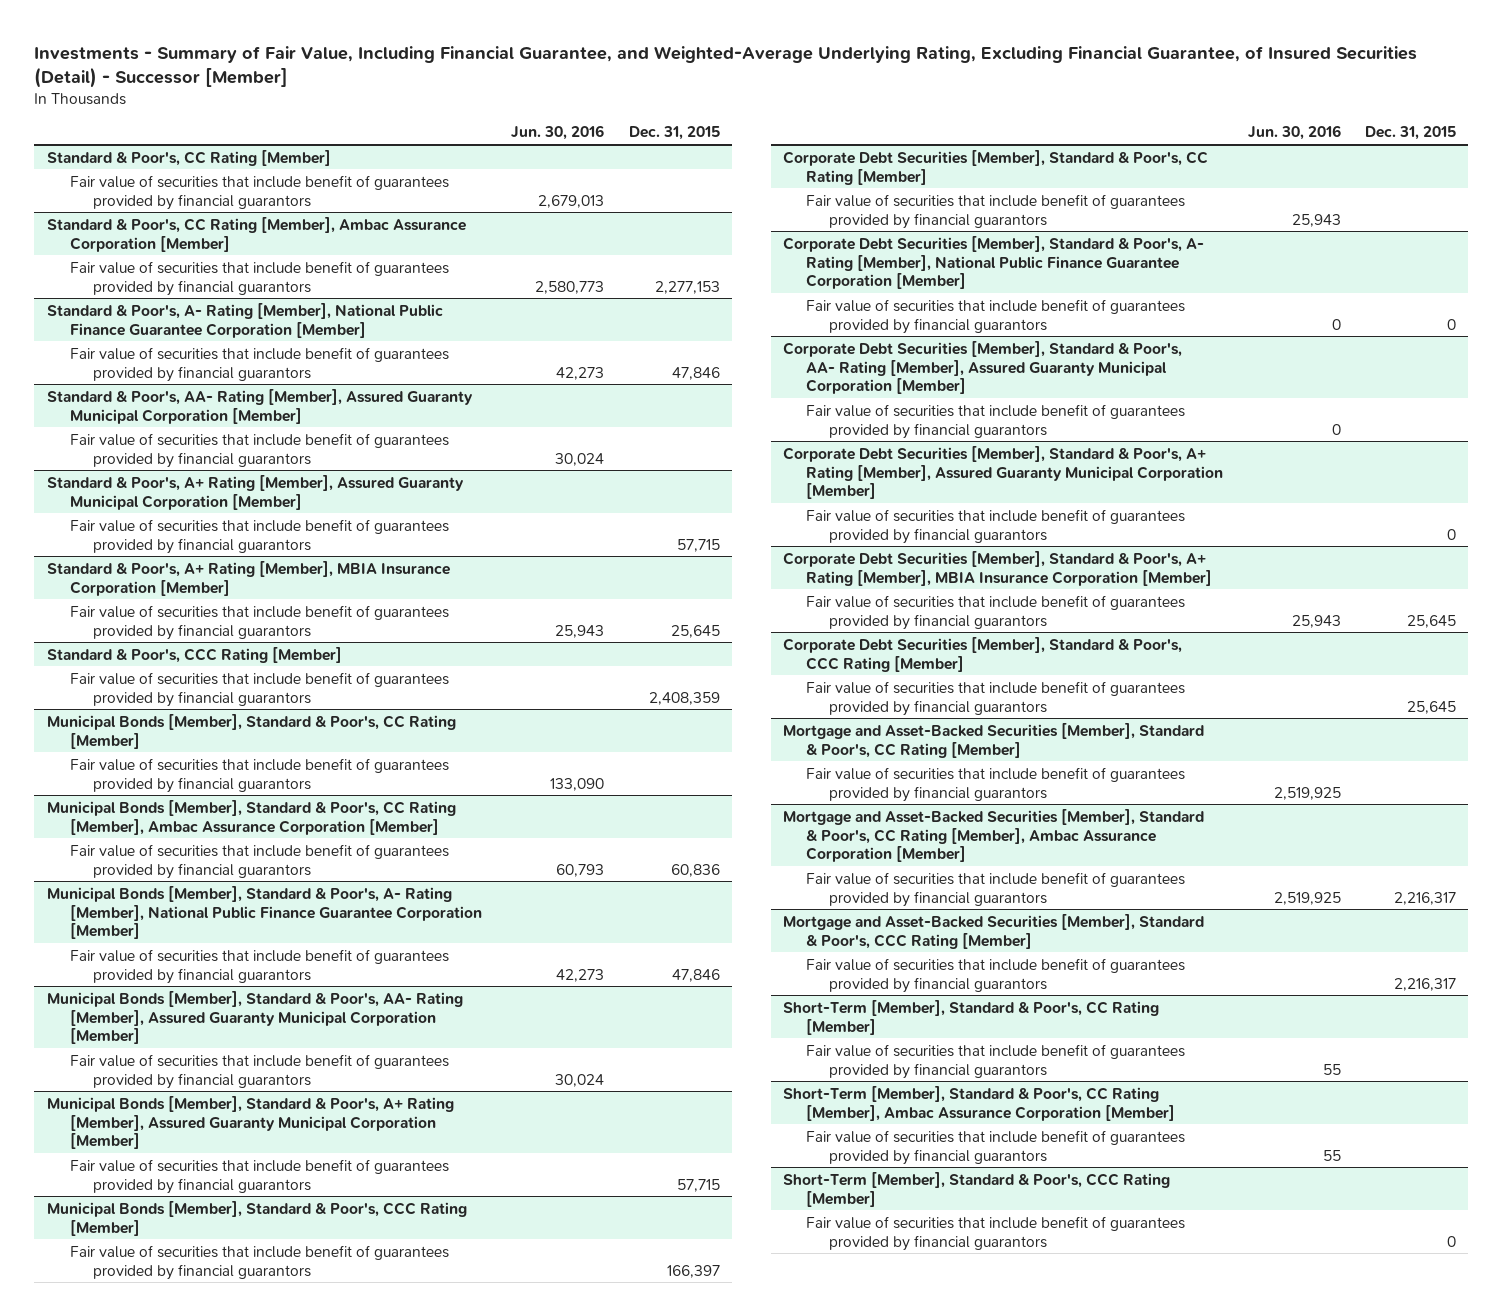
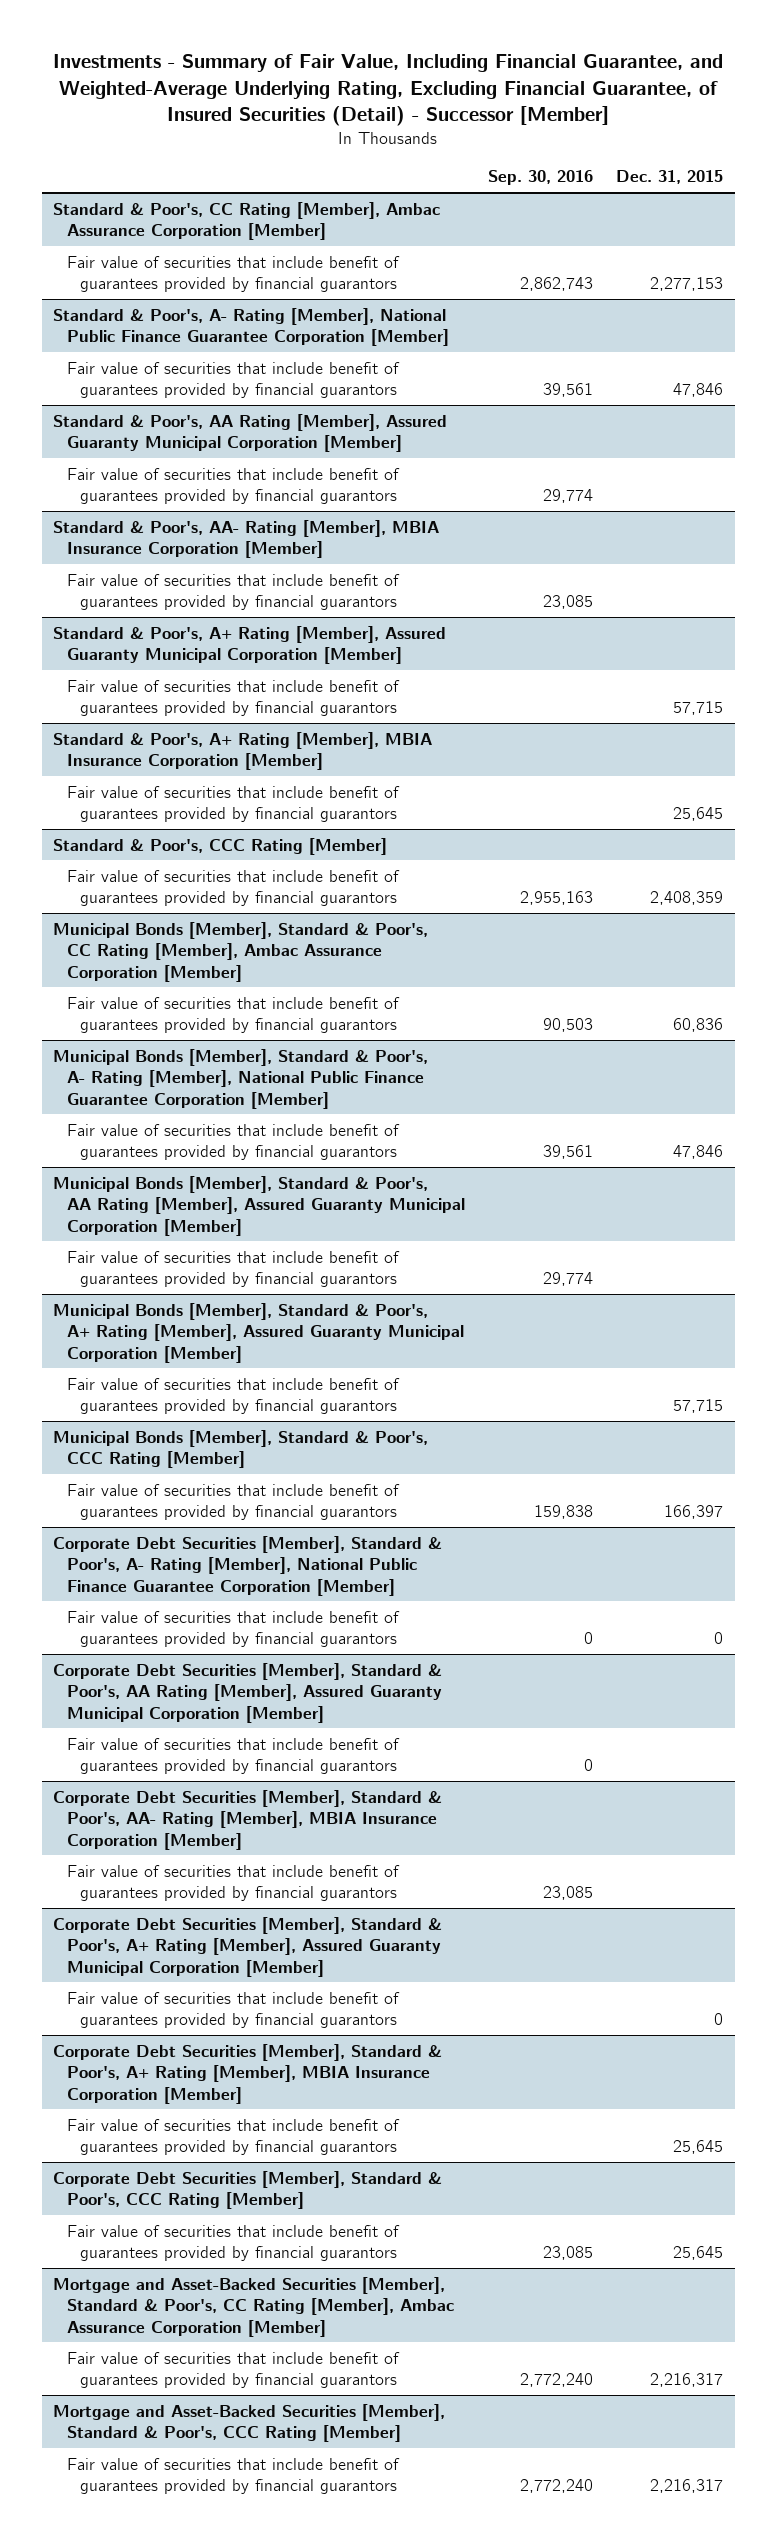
- | Jun. 30, 2016 | Dec. 31, 2015
+ | Sep. 30, 2016 | Dec. 31, 2015
- Standard & Poor's, CC Rating [Member]
- Fair value of securities that include benefit of guarantees provided by financial guarantors | 2,679,013 |
- Standard & Poor's, AA- Rating [Member], Assured Guaranty Municipal Corporation [Member]
+ Standard & Poor's, AA Rating [Member], Assured Guaranty Municipal Corporation [Member]
+ Standard & Poor's, AA- Rating [Member], MBIA Insurance Corporation [Member]
+ Fair value of securities that include benefit of guarantees provided by financial guarantors | 23,085 |
- Municipal Bonds [Member], Standard & Poor's, CC Rating [Member]
- Fair value of securities that include benefit of guarantees provided by financial guarantors | 133,090 |
- Municipal Bonds [Member], Standard & Poor's, AA- Rating [Member], Assured Guaranty Municipal Corporation [Member]
+ Municipal Bonds [Member], Standard & Poor's, AA Rating [Member], Assured Guaranty Municipal Corporation [Member]
- Corporate Debt Securities [Member], Standard & Poor's, CC Rating [Member]
- Fair value of securities that include benefit of guarantees provided by financial guarantors | 25,943 |
- Corporate Debt Securities [Member], Standard & Poor's, AA- Rating [Member], Assured Guaranty Municipal Corporation [Member]
+ Corporate Debt Securities [Member], Standard & Poor's, AA Rating [Member], Assured Guaranty Municipal Corporation [Member]
+ Corporate Debt Securities [Member], Standard & Poor's, AA- Rating [Member], MBIA Insurance Corporation [Member]
+ Fair value of securities that include benefit of guarantees provided by financial guarantors | 23,085 |
- Mortgage and Asset-Backed Securities [Member], Standard & Poor's, CC Rating [Member]
- Fair value of securities that include benefit of guarantees provided by financial guarantors | 2,519,925 |
- Short-Term [Member], Standard & Poor's, CC Rating [Member]
- Fair value of securities that include benefit of guarantees provided by financial guarantors | 55 |
- Short-Term [Member], Standard & Poor's, CC Rating [Member], Ambac Assurance Corporation [Member]
- Fair value of securities that include benefit of guarantees provided by financial guarantors | 55 |
- Short-Term [Member], Standard & Poor's, CCC Rating [Member]
- Fair value of securities that include benefit of guarantees provided by financial guarantors | | 0

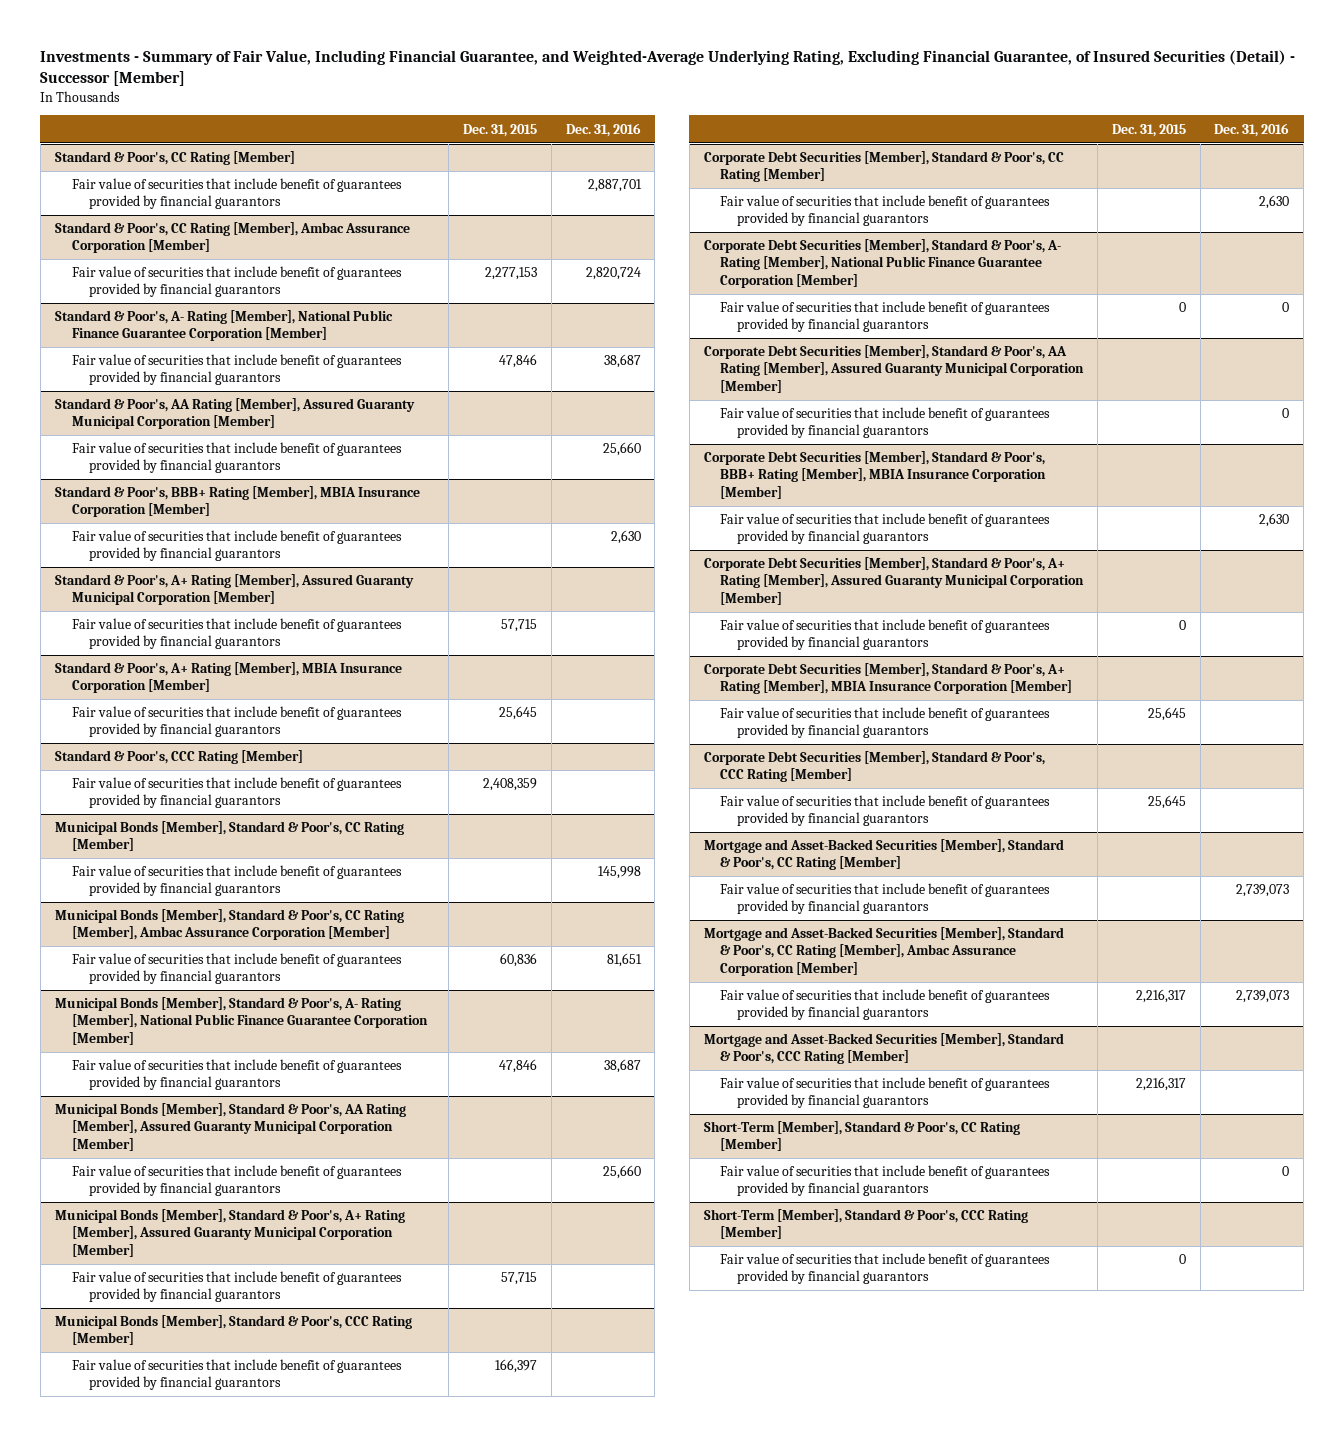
- | Sep. 30, 2016 | Dec. 31, 2015
+ | Dec. 31, 2015 | Dec. 31, 2016
+ Standard & Poor's, CC Rating [Member]
+ Fair value of securities that include benefit of guarantees provided by financial guarantors | | 2,887,701
- Standard & Poor's, AA- Rating [Member], MBIA Insurance Corporation [Member]
+ Standard & Poor's, BBB+ Rating [Member], MBIA Insurance Corporation [Member]
+ Municipal Bonds [Member], Standard & Poor's, CC Rating [Member]
+ Fair value of securities that include benefit of guarantees provided by financial guarantors | | 145,998
+ Corporate Debt Securities [Member], Standard & Poor's, CC Rating [Member]
+ Fair value of securities that include benefit of guarantees provided by financial guarantors | | 2,630
- Corporate Debt Securities [Member], Standard & Poor's, AA- Rating [Member], MBIA Insurance Corporation [Member]
+ Corporate Debt Securities [Member], Standard & Poor's, BBB+ Rating [Member], MBIA Insurance Corporation [Member]
+ Mortgage and Asset-Backed Securities [Member], Standard & Poor's, CC Rating [Member]
+ Fair value of securities that include benefit of guarantees provided by financial guarantors | | 2,739,073
+ Short-Term [Member], Standard & Poor's, CC Rating [Member]
+ Fair value of securities that include benefit of guarantees provided by financial guarantors | | 0
+ Short-Term [Member], Standard & Poor's, CCC Rating [Member]
+ Fair value of securities that include benefit of guarantees provided by financial guarantors | 0 |

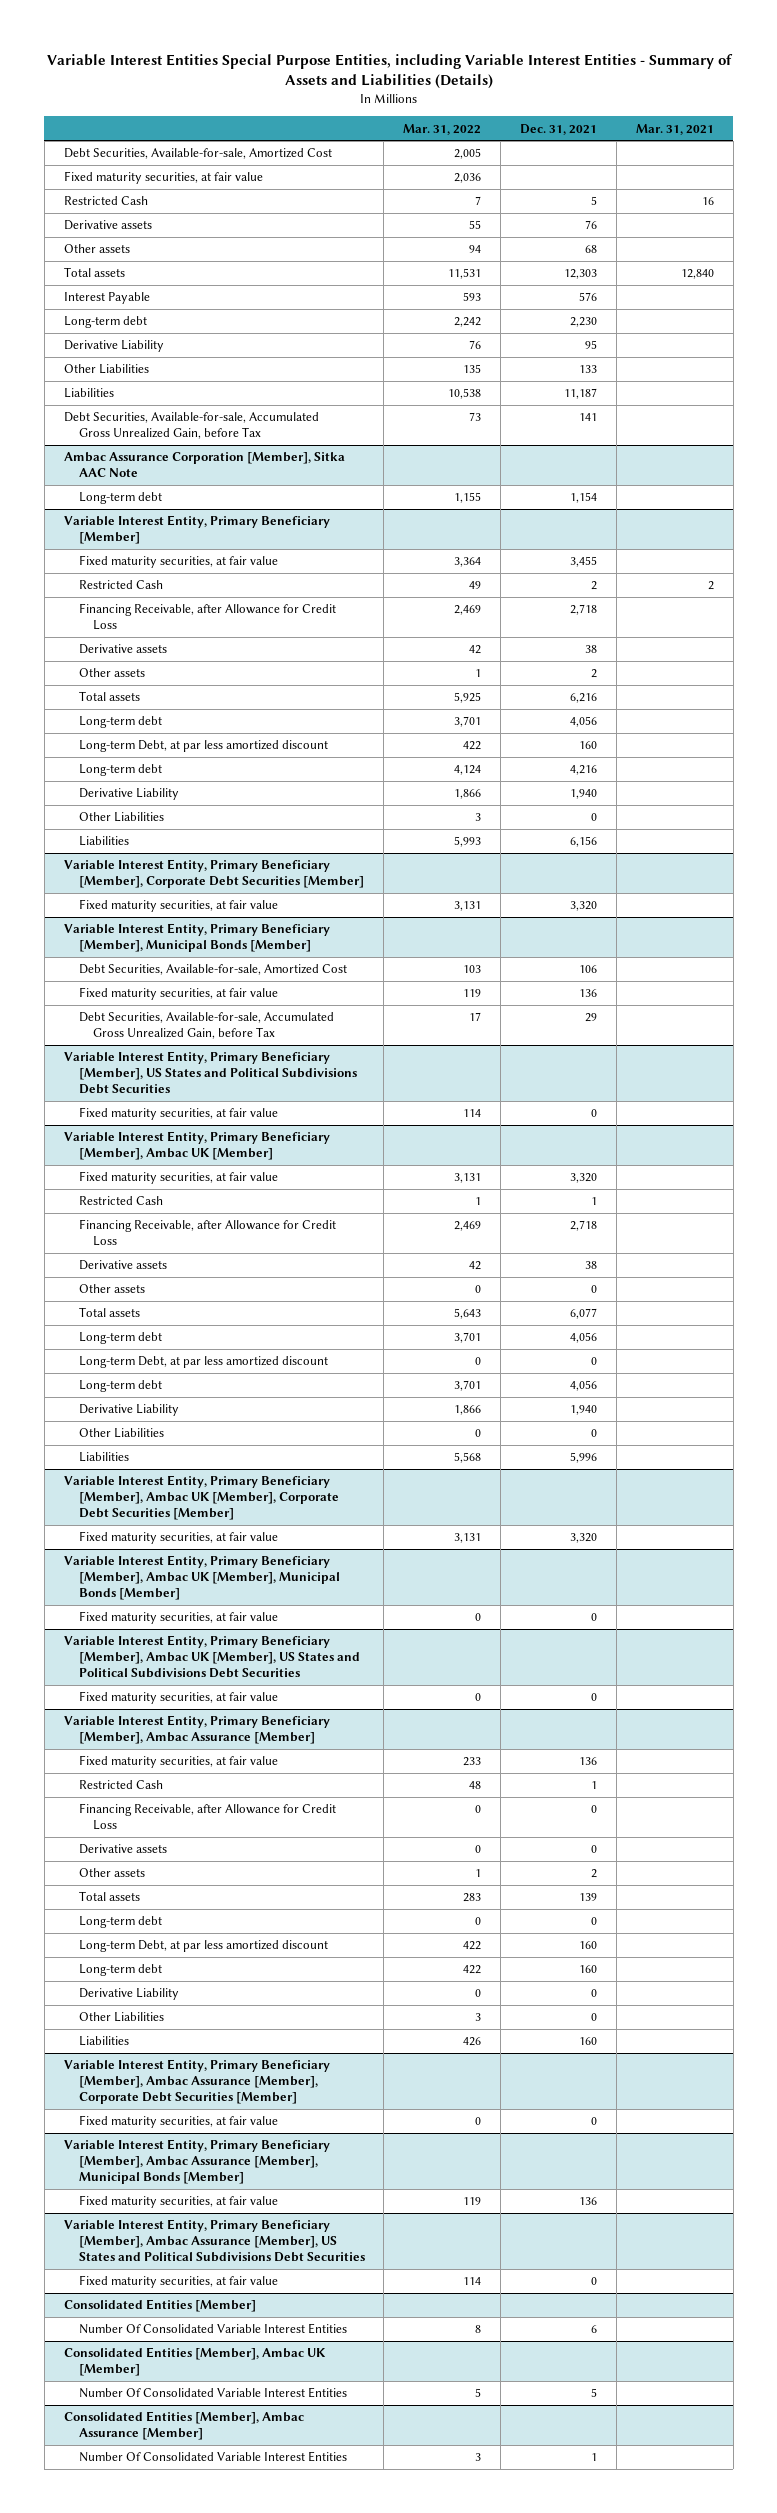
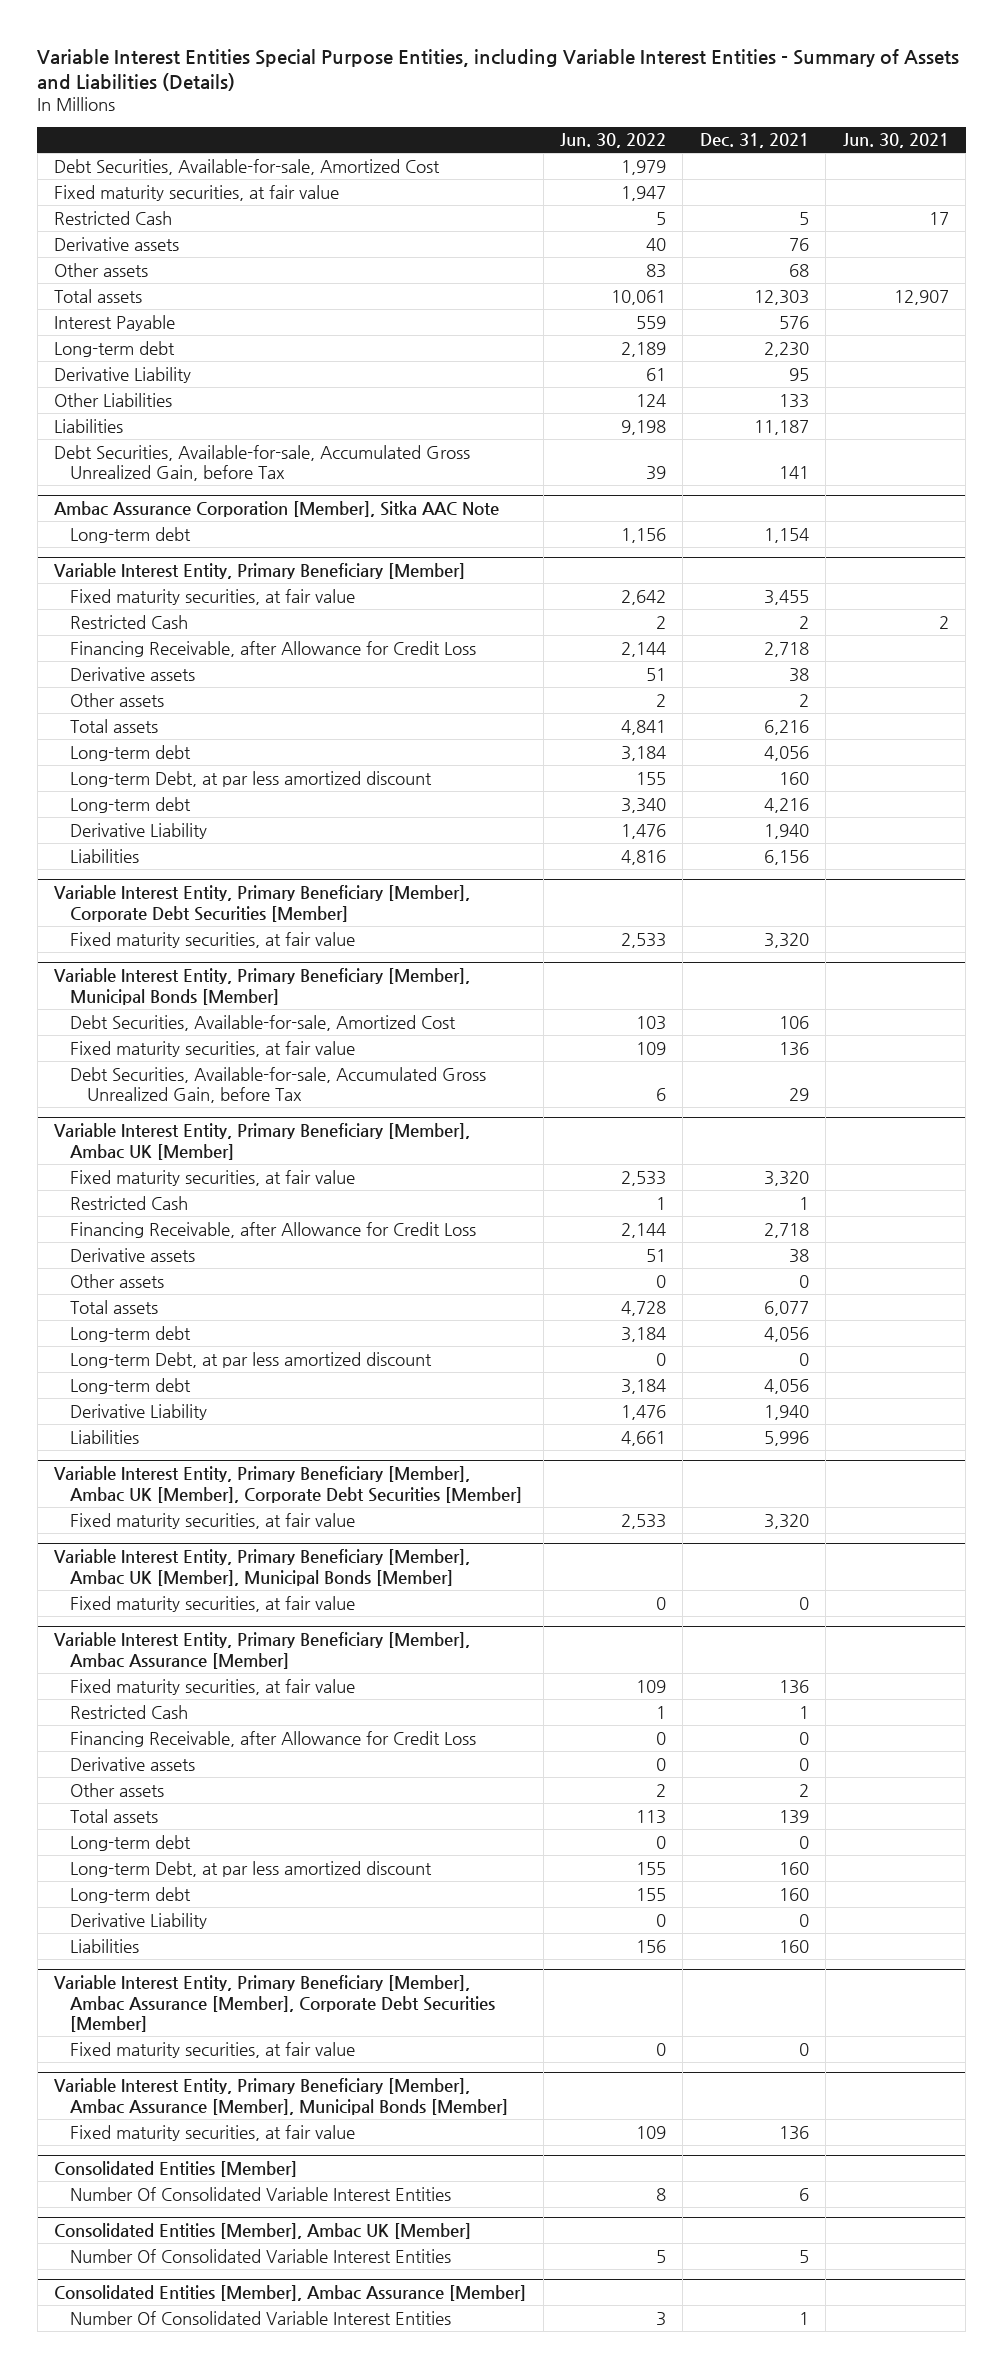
- | Mar. 31, 2022 | Dec. 31, 2021 | Mar. 31, 2021
+ | Jun. 30, 2022 | Dec. 31, 2021 | Jun. 30, 2021
@ Variable Interest Entity, Primary Beneficiary [Member]
- Other Liabilities | 3 | 0 |
- Variable Interest Entity, Primary Beneficiary [Member], US States and Political Subdivisions Debt Securities
- Fixed maturity securities, at fair value | 114 | 0 |
@ Variable Interest Entity, Primary Beneficiary [Member], Ambac UK [Member]
- Other Liabilities | 0 | 0 |
- Variable Interest Entity, Primary Beneficiary [Member], Ambac UK [Member], US States and Political Subdivisions Debt Securities
- Fixed maturity securities, at fair value | 0 | 0 |
@ Variable Interest Entity, Primary Beneficiary [Member], Ambac Assurance [Member]
- Other Liabilities | 3 | 0 |
- Variable Interest Entity, Primary Beneficiary [Member], Ambac Assurance [Member], US States and Political Subdivisions Debt Securities
- Fixed maturity securities, at fair value | 114 | 0 |

